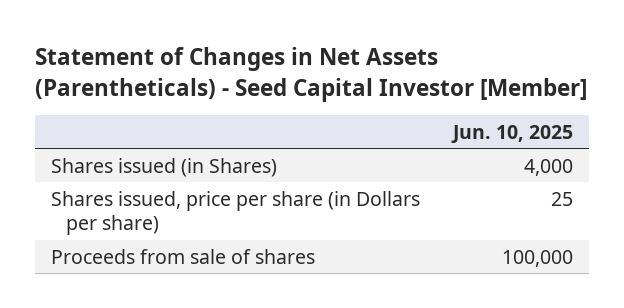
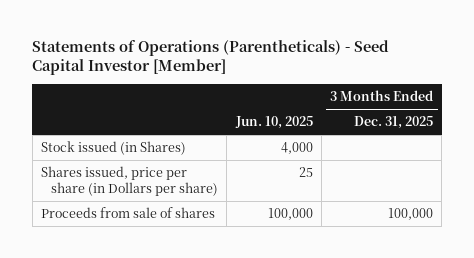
- Statement of Changes in Net Assets (Parentheticals) - Seed Capital Investor [Member]
+ Statements of Operations (Parentheticals) - Seed Capital Investor [Member]
- | Jun. 10, 2025
+ | Jun. 10, 2025 | 3 Months Ended Dec. 31, 2025
- Shares issued (in Shares) | 4,000
+ Stock issued (in Shares) | 4,000 |

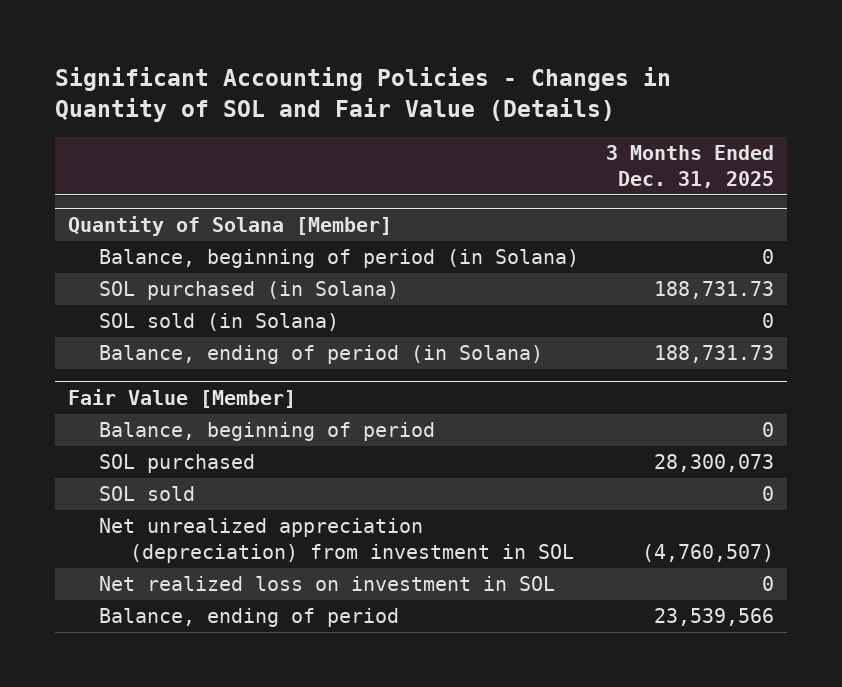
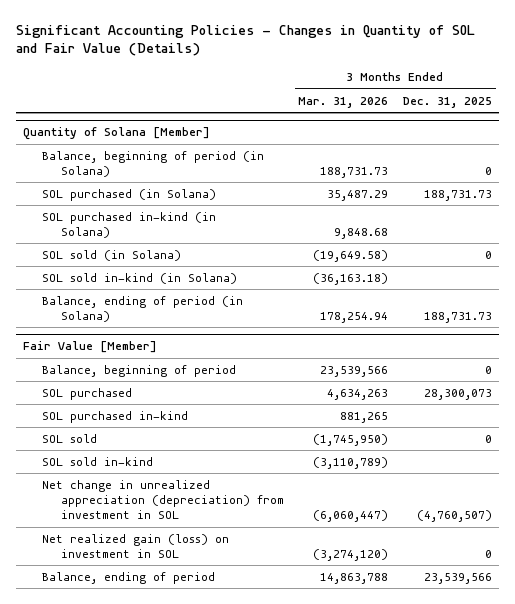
- | 3 Months Ended Dec. 31, 2025
+ | 3 Months Ended Mar. 31, 2026 | 3 Months Ended Dec. 31, 2025
@ Quantity of Solana [Member]
+ SOL purchased in-kind (in Solana) | 9,848.68 |
+ SOL sold in-kind (in Solana) | (36,163.18) |
@ Fair Value [Member]
+ SOL purchased in-kind | 881,265 |
- Net unrealized appreciation (depreciation) from investment in SOL | (4,760,507)
- Net realized loss on investment in SOL | 0
+ SOL sold in-kind | (3,110,789) |
+ Net change in unrealized appreciation (depreciation) from investment in SOL | (6,060,447) | (4,760,507)
+ Net realized gain (loss) on investment in SOL | (3,274,120) | 0

